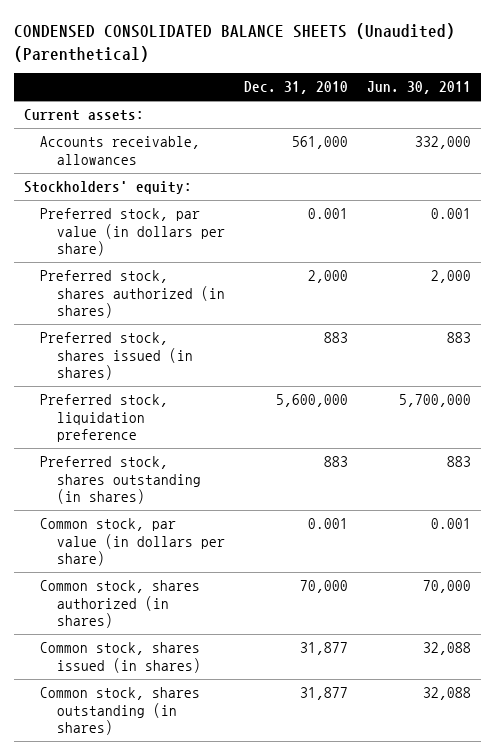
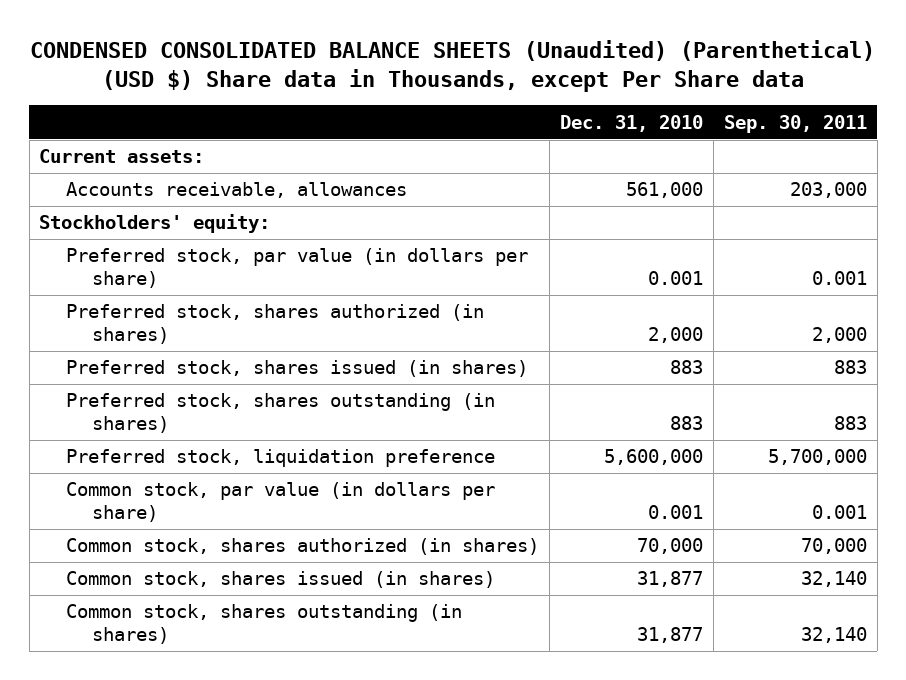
- CONDENSED CONSOLIDATED BALANCE SHEETS (Unaudited) (Parenthetical)
+ CONDENSED CONSOLIDATED BALANCE SHEETS (Unaudited) (Parenthetical) (USD $) Share data in Thousands, except Per Share data
- | Dec. 31, 2010 | Jun. 30, 2011
+ | Dec. 31, 2010 | Sep. 30, 2011
moved down: Preferred stock, liquidation preference | 5,600,000 | 5,700,000

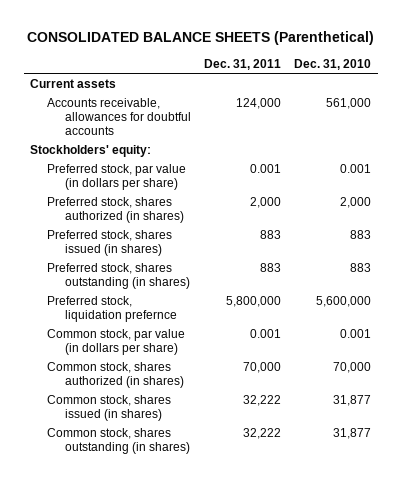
- CONDENSED CONSOLIDATED BALANCE SHEETS (Unaudited) (Parenthetical) (USD $) Share data in Thousands, except Per Share data
+ CONSOLIDATED BALANCE SHEETS (Parenthetical)
- | Dec. 31, 2010 | Sep. 30, 2011
+ | Dec. 31, 2011 | Dec. 31, 2010
- Current assets:
- Accounts receivable, allowances | 561,000 | 203,000
+ Current assets
+ Accounts receivable, allowances for doubtful accounts | 124,000 | 561,000
- Preferred stock, liquidation preference | 5,600,000 | 5,700,000
+ Preferred stock, liquidation prefernce | 5,800,000 | 5,600,000

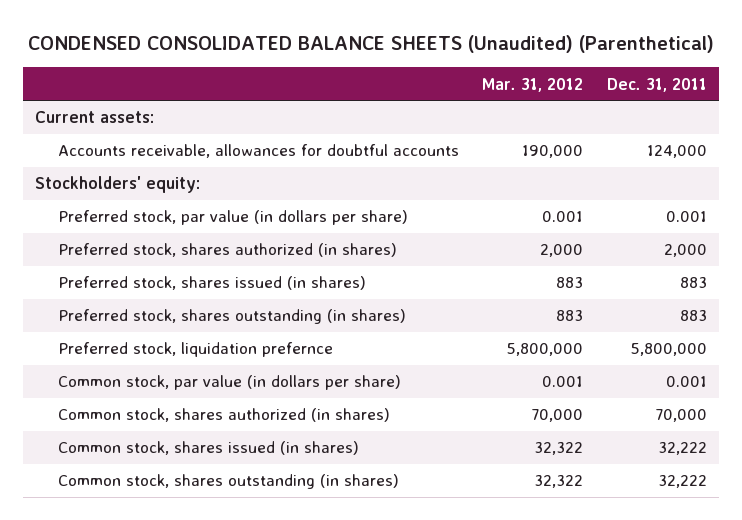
- CONSOLIDATED BALANCE SHEETS (Parenthetical)
+ CONDENSED CONSOLIDATED BALANCE SHEETS (Unaudited) (Parenthetical)
- | Dec. 31, 2011 | Dec. 31, 2010
+ | Mar. 31, 2012 | Dec. 31, 2011
- Current assets
+ Current assets:

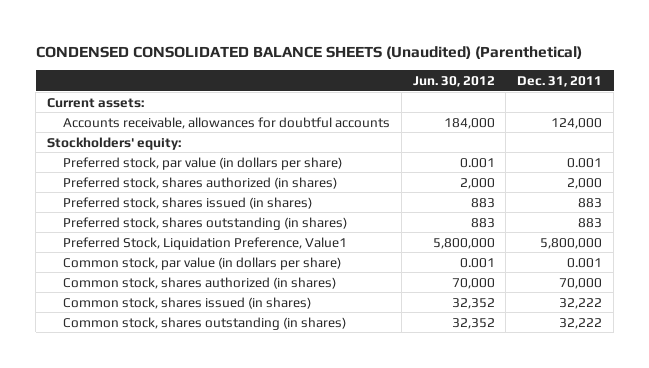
- | Mar. 31, 2012 | Dec. 31, 2011
+ | Jun. 30, 2012 | Dec. 31, 2011
- Preferred stock, liquidation prefernce | 5,800,000 | 5,800,000
+ Preferred Stock, Liquidation Preference, Value1 | 5,800,000 | 5,800,000

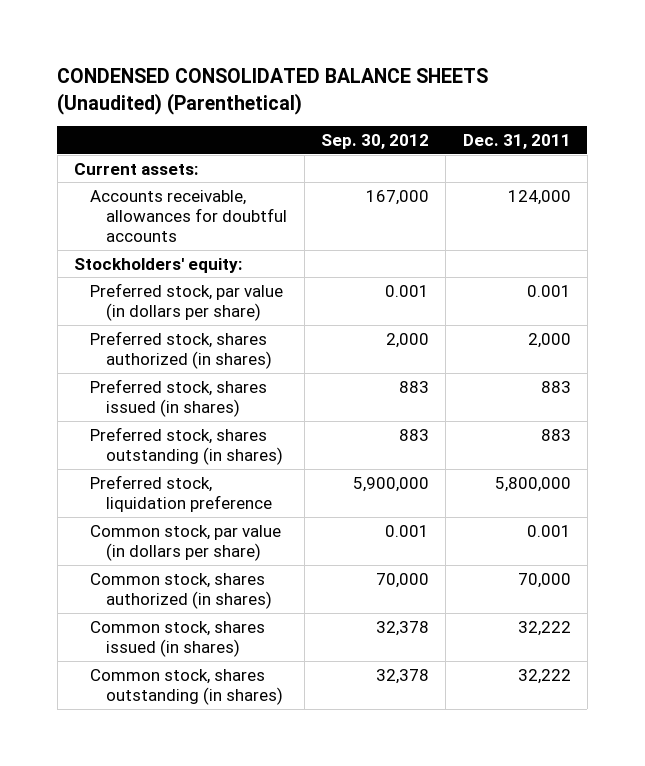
- | Jun. 30, 2012 | Dec. 31, 2011
+ | Sep. 30, 2012 | Dec. 31, 2011
- Preferred Stock, Liquidation Preference, Value1 | 5,800,000 | 5,800,000
+ Preferred stock, liquidation preference | 5,900,000 | 5,800,000

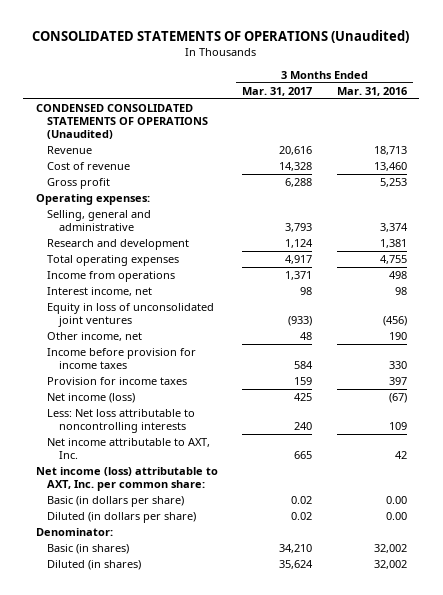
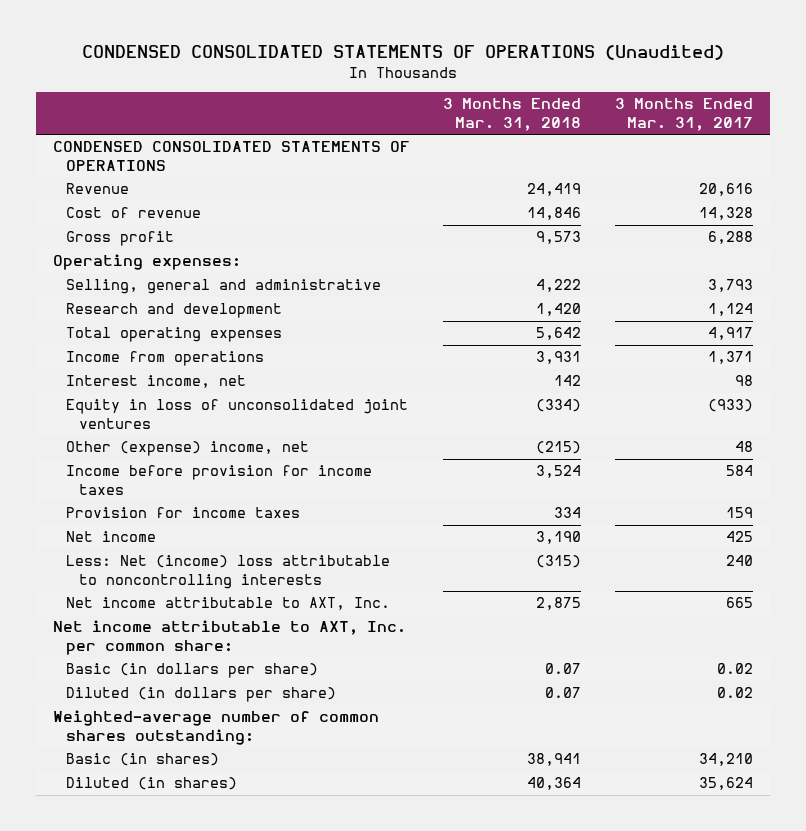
- CONSOLIDATED STATEMENTS OF OPERATIONS (Unaudited)
+ CONDENSED CONSOLIDATED STATEMENTS OF OPERATIONS (Unaudited)
- | 3 Months Ended Mar. 31, 2017 | 3 Months Ended Mar. 31, 2016
+ | 3 Months Ended Mar. 31, 2018 | 3 Months Ended Mar. 31, 2017
- CONDENSED CONSOLIDATED STATEMENTS OF OPERATIONS (Unaudited)
+ CONDENSED CONSOLIDATED STATEMENTS OF OPERATIONS
- Other income, net | 48 | 190
+ Other (expense) income, net | (215) | 48
- Net income (loss) | 425 | (67)
- Less: Net loss attributable to noncontrolling interests | 240 | 109
+ Net income | 3,190 | 425
+ Less: Net (income) loss attributable to noncontrolling interests | (315) | 240
- Net income (loss) attributable to AXT, Inc. per common share:
+ Net income attributable to AXT, Inc. per common share:
- Denominator:
+ Weighted-average number of common shares outstanding:

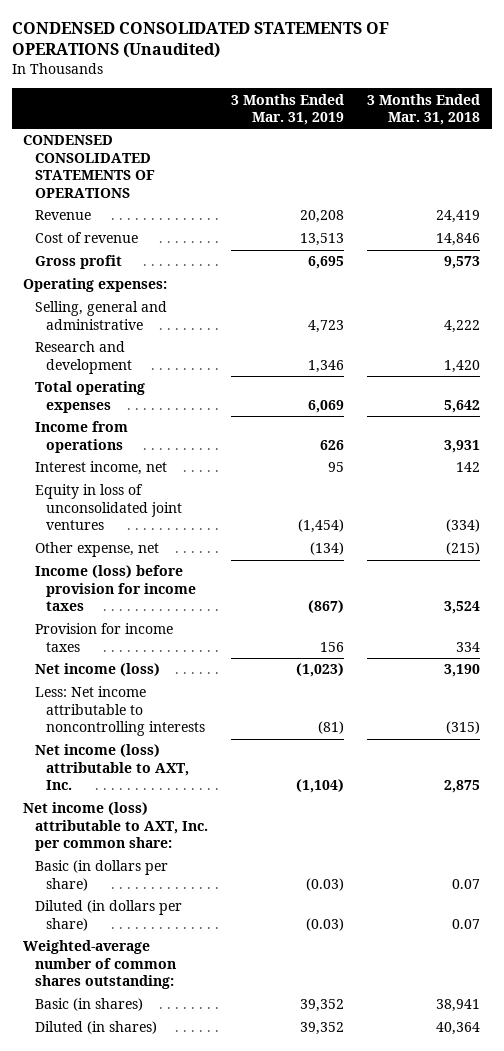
- | 3 Months Ended Mar. 31, 2018 | 3 Months Ended Mar. 31, 2017
+ | 3 Months Ended Mar. 31, 2019 | 3 Months Ended Mar. 31, 2018
- Other (expense) income, net | (215) | 48
- Income before provision for income taxes | 3,524 | 584
+ Other expense, net | (134) | (215)
+ Income (loss) before provision for income taxes | (867) | 3,524
- Net income | 3,190 | 425
- Less: Net (income) loss attributable to noncontrolling interests | (315) | 240
- Net income attributable to AXT, Inc. | 2,875 | 665
- Net income attributable to AXT, Inc. per common share:
+ Net income (loss) | (1,023) | 3,190
+ Less: Net income attributable to noncontrolling interests | (81) | (315)
+ Net income (loss) attributable to AXT, Inc. | (1,104) | 2,875
+ Net income (loss) attributable to AXT, Inc. per common share:

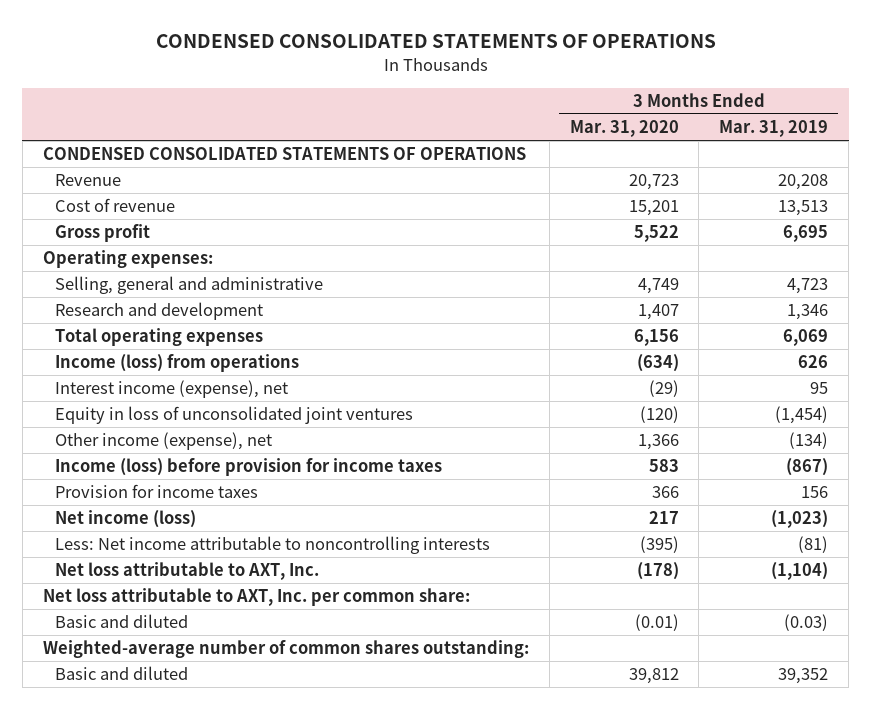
- CONDENSED CONSOLIDATED STATEMENTS OF OPERATIONS (Unaudited)
+ CONDENSED CONSOLIDATED STATEMENTS OF OPERATIONS
- | 3 Months Ended Mar. 31, 2019 | 3 Months Ended Mar. 31, 2018
+ | 3 Months Ended Mar. 31, 2020 | 3 Months Ended Mar. 31, 2019
- Income from operations | 626 | 3,931
- Interest income, net | 95 | 142
+ Income (loss) from operations | (634) | 626
+ Interest income (expense), net | (29) | 95
- Other expense, net | (134) | (215)
+ Other income (expense), net | 1,366 | (134)
- Net income (loss) attributable to AXT, Inc. | (1,104) | 2,875
- Net income (loss) attributable to AXT, Inc. per common share:
- Basic (in dollars per share) | (0.03) | 0.07
- Diluted (in dollars per share) | (0.03) | 0.07
+ Net loss attributable to AXT, Inc. | (178) | (1,104)
+ Net loss attributable to AXT, Inc. per common share:
+ Basic and diluted | (0.01) | (0.03)
- Basic (in shares) | 39,352 | 38,941
- Diluted (in shares) | 39,352 | 40,364
+ Basic and diluted | 39,812 | 39,352

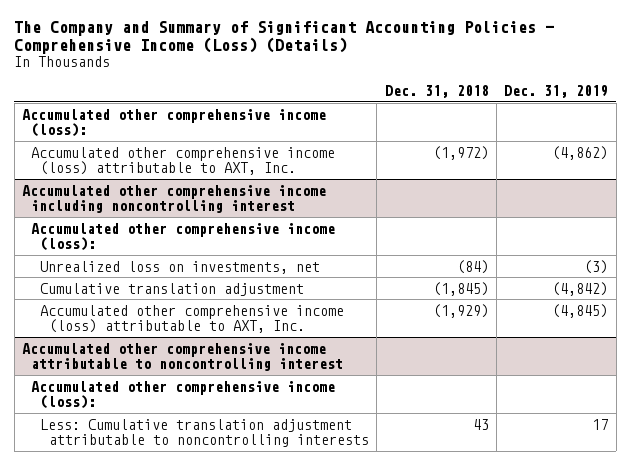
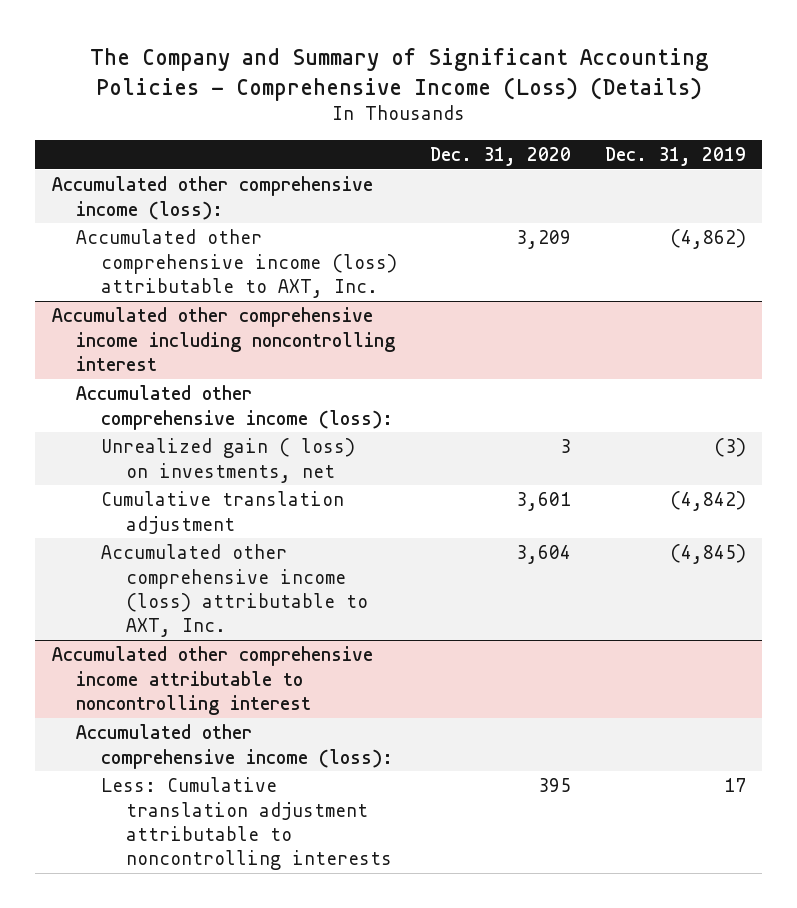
- | Dec. 31, 2018 | Dec. 31, 2019
+ | Dec. 31, 2020 | Dec. 31, 2019
@ Accumulated other comprehensive income including noncontrolling interest
- Unrealized loss on investments, net | (84) | (3)
+ Unrealized gain ( loss) on investments, net | 3 | (3)

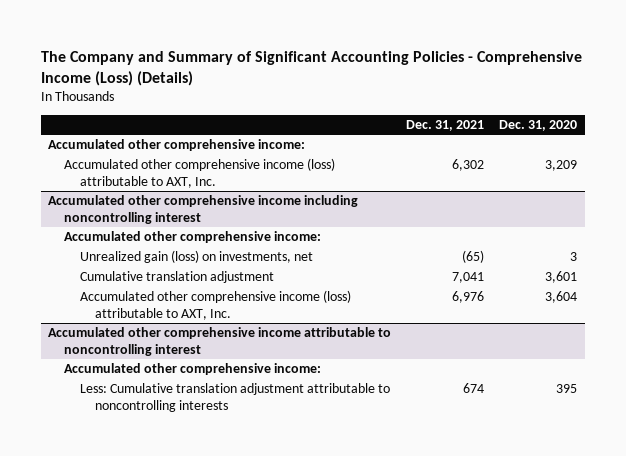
- | Dec. 31, 2020 | Dec. 31, 2019
+ | Dec. 31, 2021 | Dec. 31, 2020
- Accumulated other comprehensive income (loss):
+ Accumulated other comprehensive income:
@ Accumulated other comprehensive income including noncontrolling interest
- Accumulated other comprehensive income (loss):
- Unrealized gain ( loss) on investments, net | 3 | (3)
+ Accumulated other comprehensive income:
+ Unrealized gain (loss) on investments, net | (65) | 3
@ Accumulated other comprehensive income attributable to noncontrolling interest
- Accumulated other comprehensive income (loss):
+ Accumulated other comprehensive income:

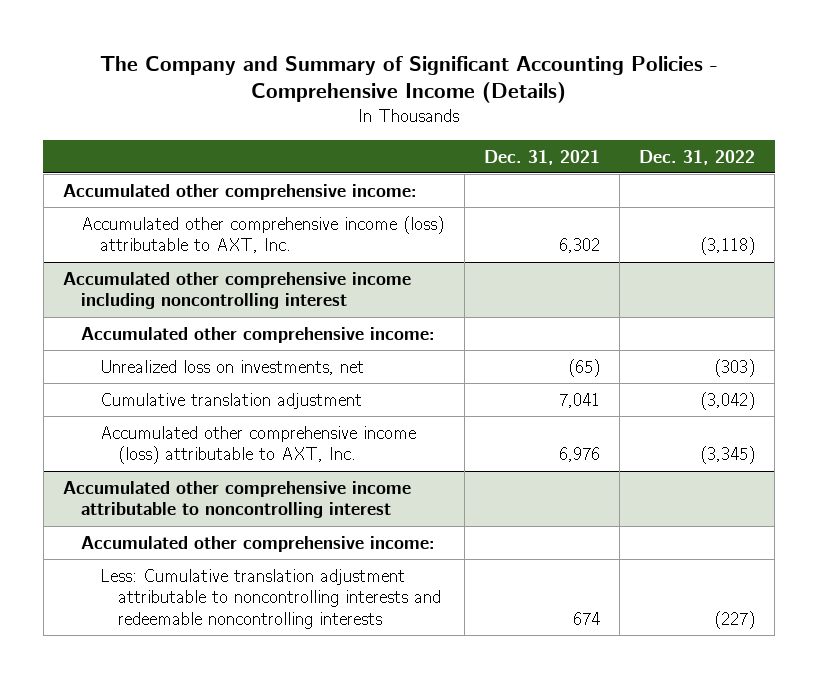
- The Company and Summary of Significant Accounting Policies - Comprehensive Income (Loss) (Details)
+ The Company and Summary of Significant Accounting Policies - Comprehensive Income (Details)
- | Dec. 31, 2021 | Dec. 31, 2020
+ | Dec. 31, 2021 | Dec. 31, 2022
@ Accumulated other comprehensive income including noncontrolling interest
- Unrealized gain (loss) on investments, net | (65) | 3
+ Unrealized loss on investments, net | (65) | (303)
@ Accumulated other comprehensive income attributable to noncontrolling interest
- Less: Cumulative translation adjustment attributable to noncontrolling interests | 674 | 395
+ Less: Cumulative translation adjustment attributable to noncontrolling interests and redeemable noncontrolling interests | 674 | (227)

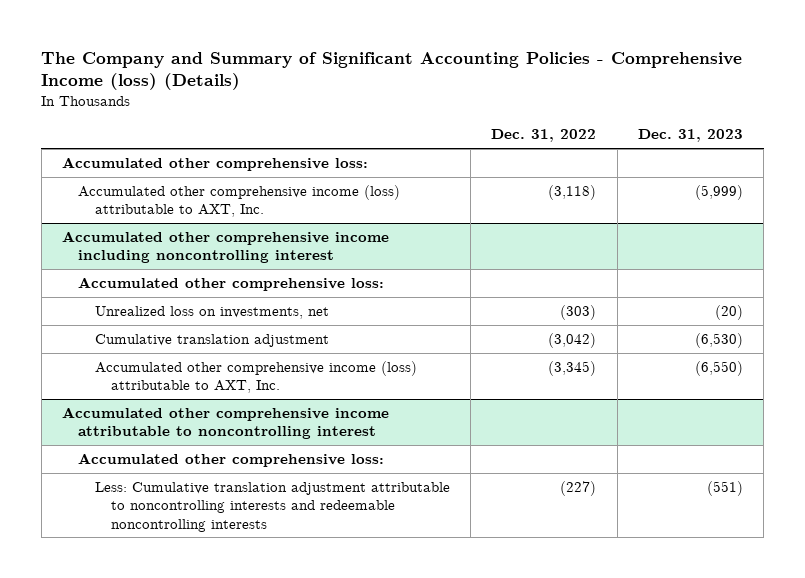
- The Company and Summary of Significant Accounting Policies - Comprehensive Income (Details)
+ The Company and Summary of Significant Accounting Policies - Comprehensive Income (loss) (Details)
- | Dec. 31, 2021 | Dec. 31, 2022
+ | Dec. 31, 2022 | Dec. 31, 2023
- Accumulated other comprehensive income:
+ Accumulated other comprehensive loss:
@ Accumulated other comprehensive income including noncontrolling interest
- Accumulated other comprehensive income:
+ Accumulated other comprehensive loss:
@ Accumulated other comprehensive income attributable to noncontrolling interest
- Accumulated other comprehensive income:
+ Accumulated other comprehensive loss:

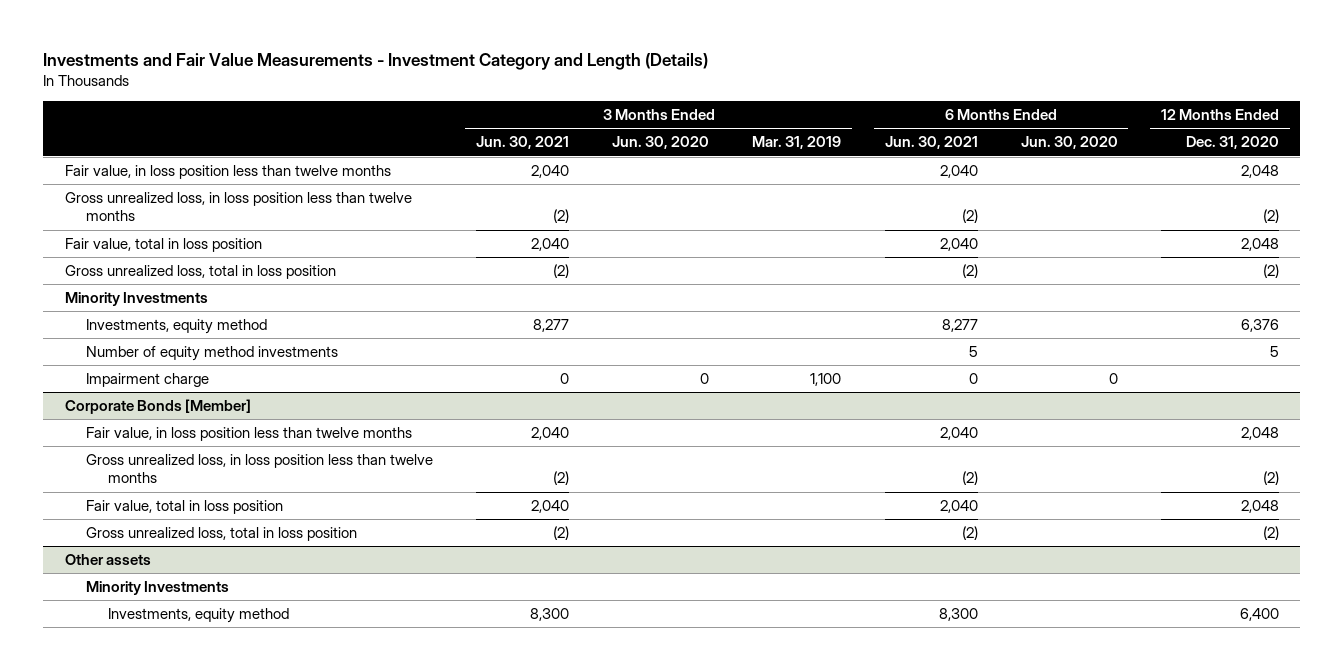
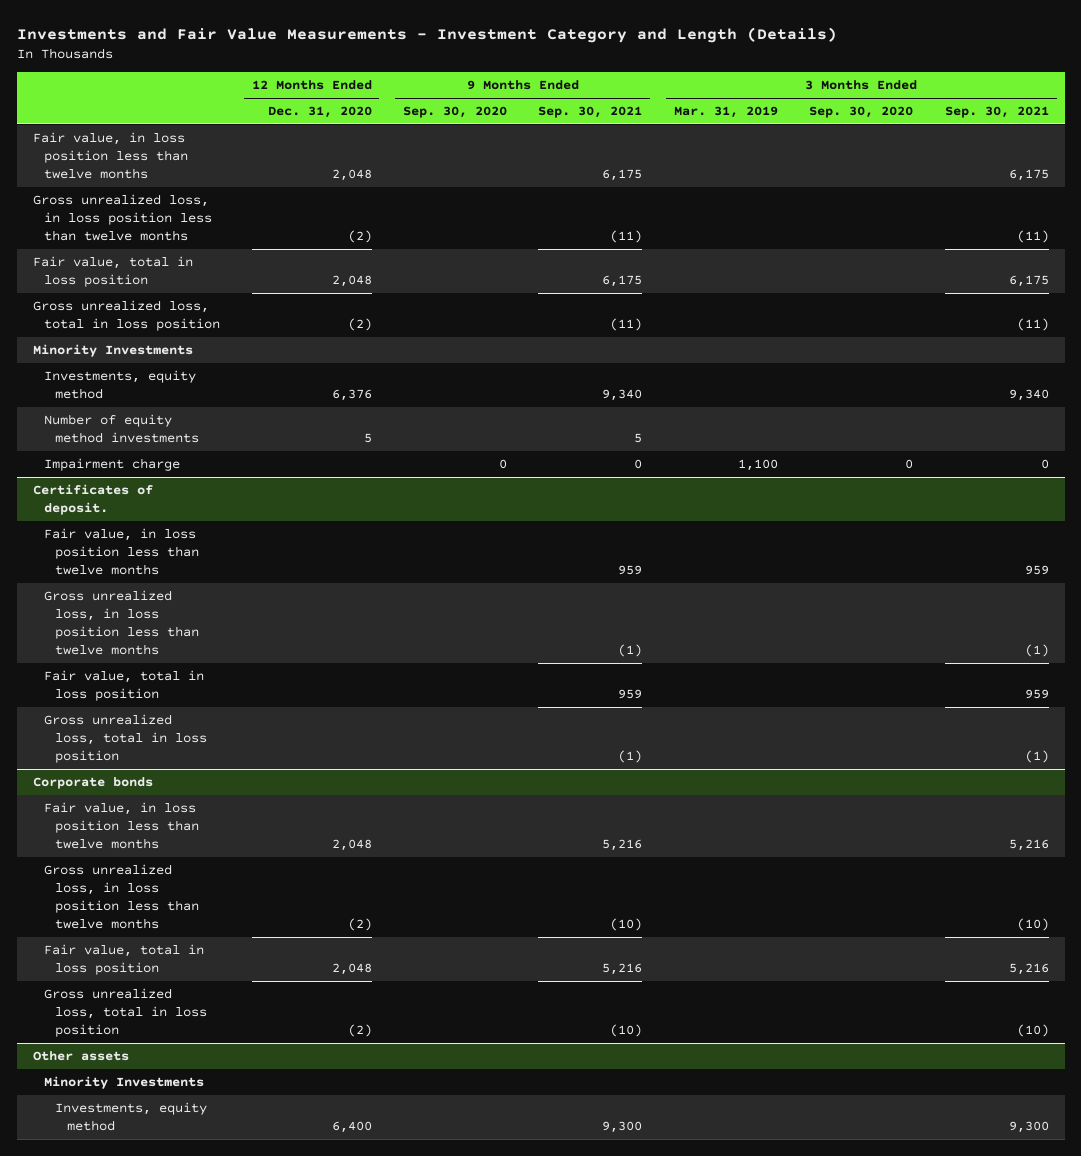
- | 3 Months Ended Jun. 30, 2021 | 3 Months Ended Jun. 30, 2020 | 3 Months Ended Mar. 31, 2019 | 6 Months Ended Jun. 30, 2021 | 6 Months Ended Jun. 30, 2020 | 12 Months Ended Dec. 31, 2020
+ | 12 Months Ended Dec. 31, 2020 | 9 Months Ended Sep. 30, 2020 | 9 Months Ended Sep. 30, 2021 | 3 Months Ended Mar. 31, 2019 | 3 Months Ended Sep. 30, 2020 | 3 Months Ended Sep. 30, 2021
- Corporate Bonds [Member]
+ Certificates of deposit.
+ Fair value, in loss position less than twelve months | | | 959 | | | 959
+ Gross unrealized loss, in loss position less than twelve months | | | (1) | | | (1)
+ Fair value, total in loss position | | | 959 | | | 959
+ Gross unrealized loss, total in loss position | | | (1) | | | (1)
+ Corporate bonds

